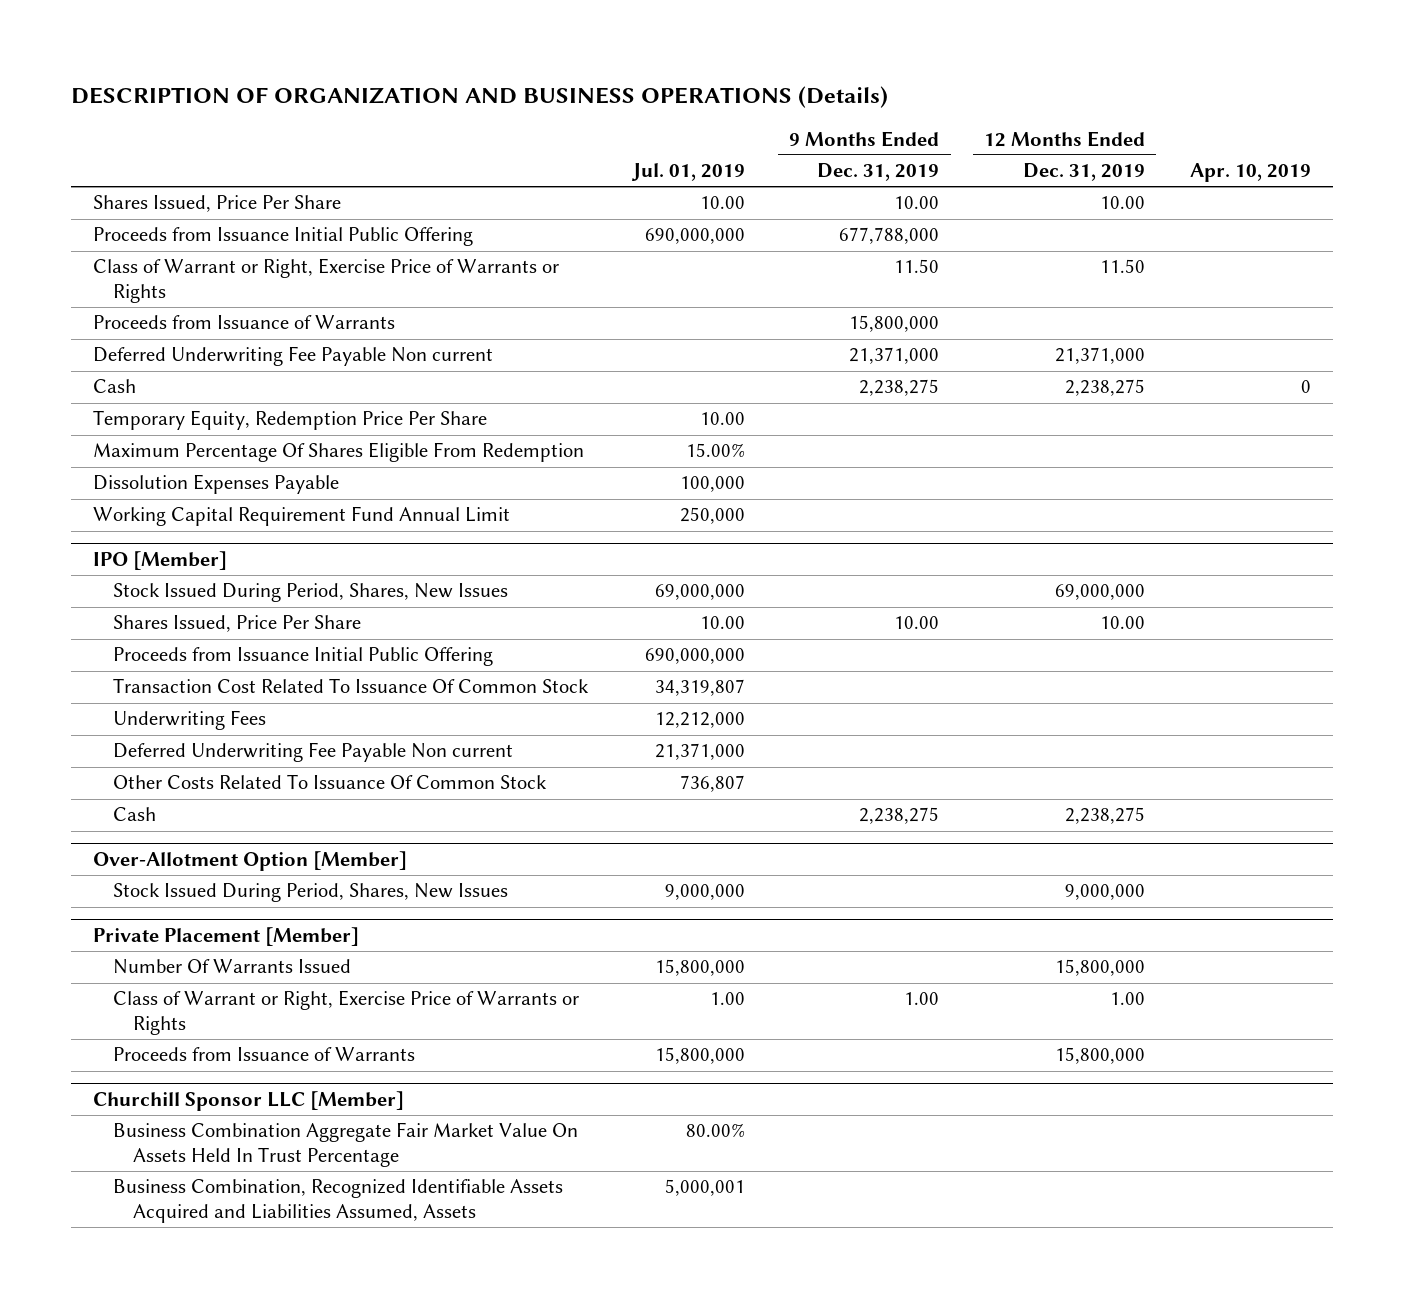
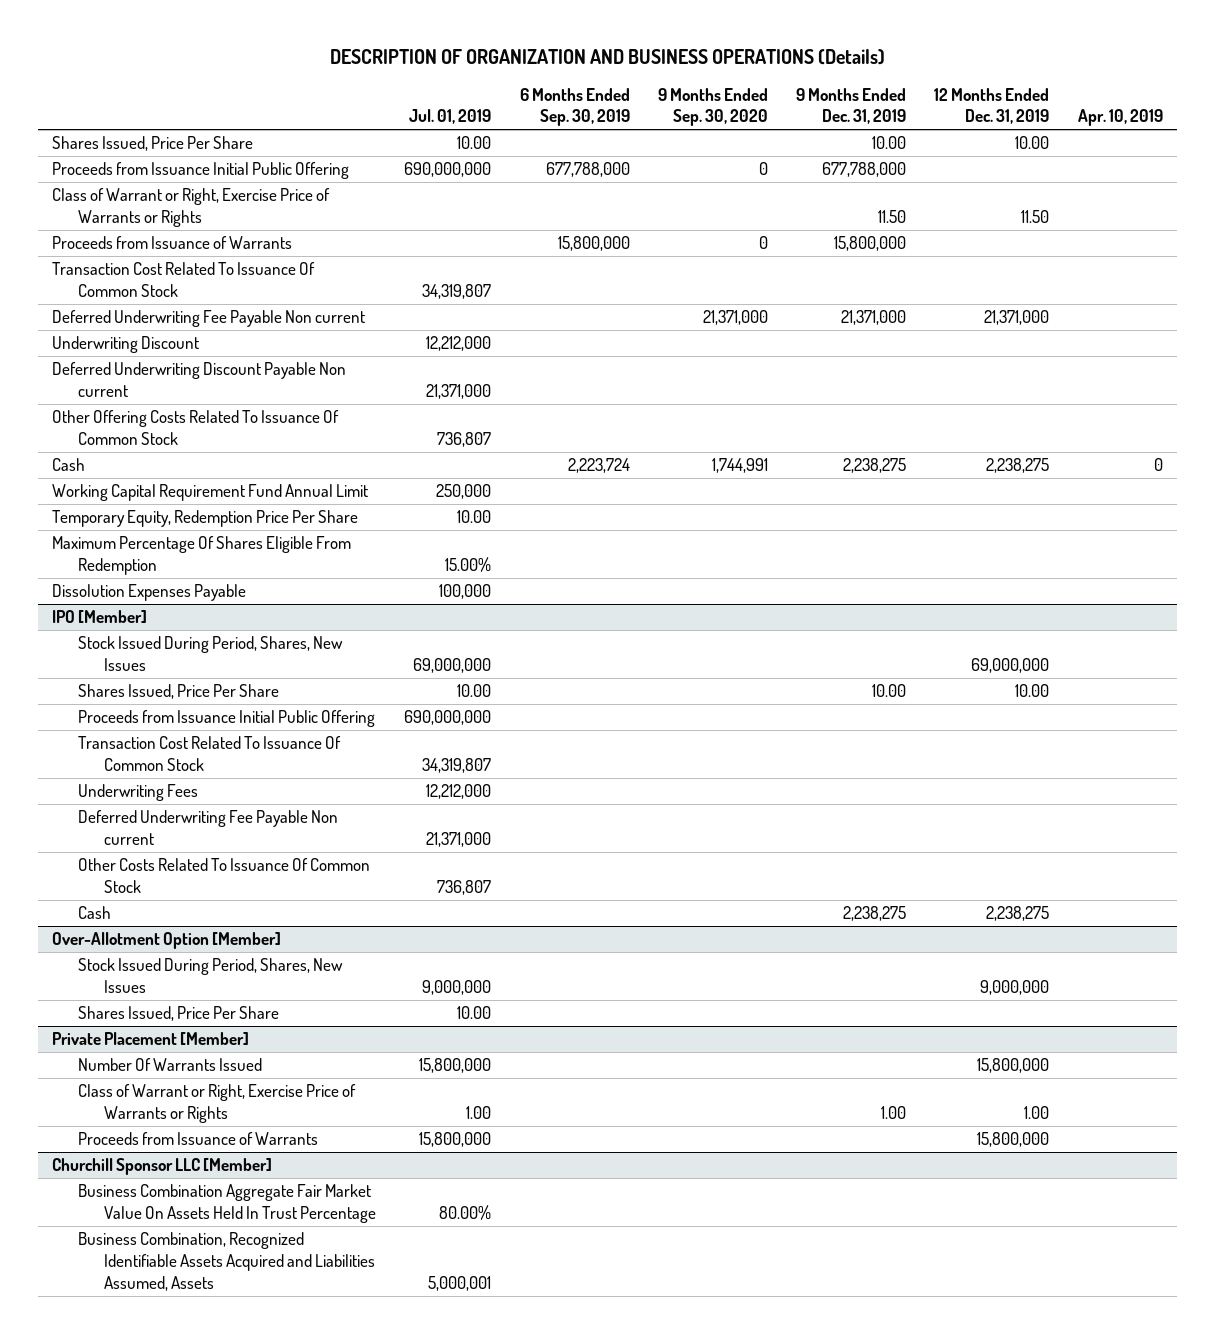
- | Jul. 01, 2019 | 9 Months Ended Dec. 31, 2019 | 12 Months Ended Dec. 31, 2019 | Apr. 10, 2019
+ | Jul. 01, 2019 | 6 Months Ended Sep. 30, 2019 | 9 Months Ended Sep. 30, 2020 | 9 Months Ended Dec. 31, 2019 | 12 Months Ended Dec. 31, 2019 | Apr. 10, 2019
+ Transaction Cost Related To Issuance Of Common Stock | 34,319,807 | | | | |
+ Underwriting Discount | 12,212,000 | | | | |
+ Deferred Underwriting Discount Payable Non current | 21,371,000 | | | | |
+ Other Offering Costs Related To Issuance Of Common Stock | 736,807 | | | | |
moved up: Working Capital Requirement Fund Annual Limit | 250,000 | | | | |
@ Over-Allotment Option [Member]
+ Shares Issued, Price Per Share | 10.00 | | | | |

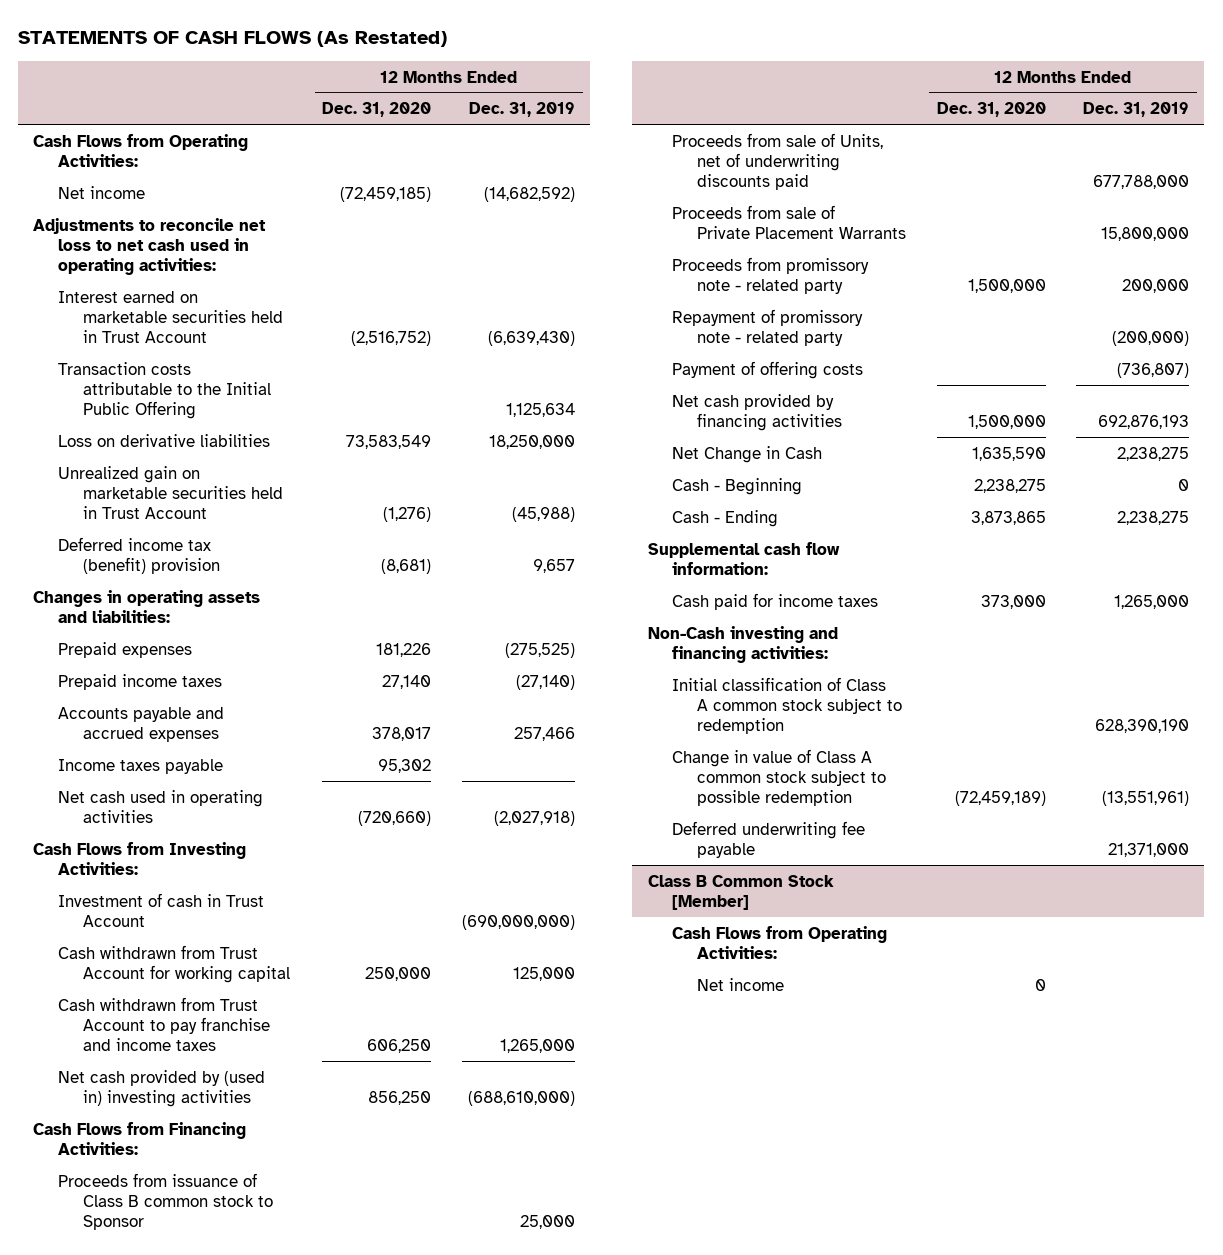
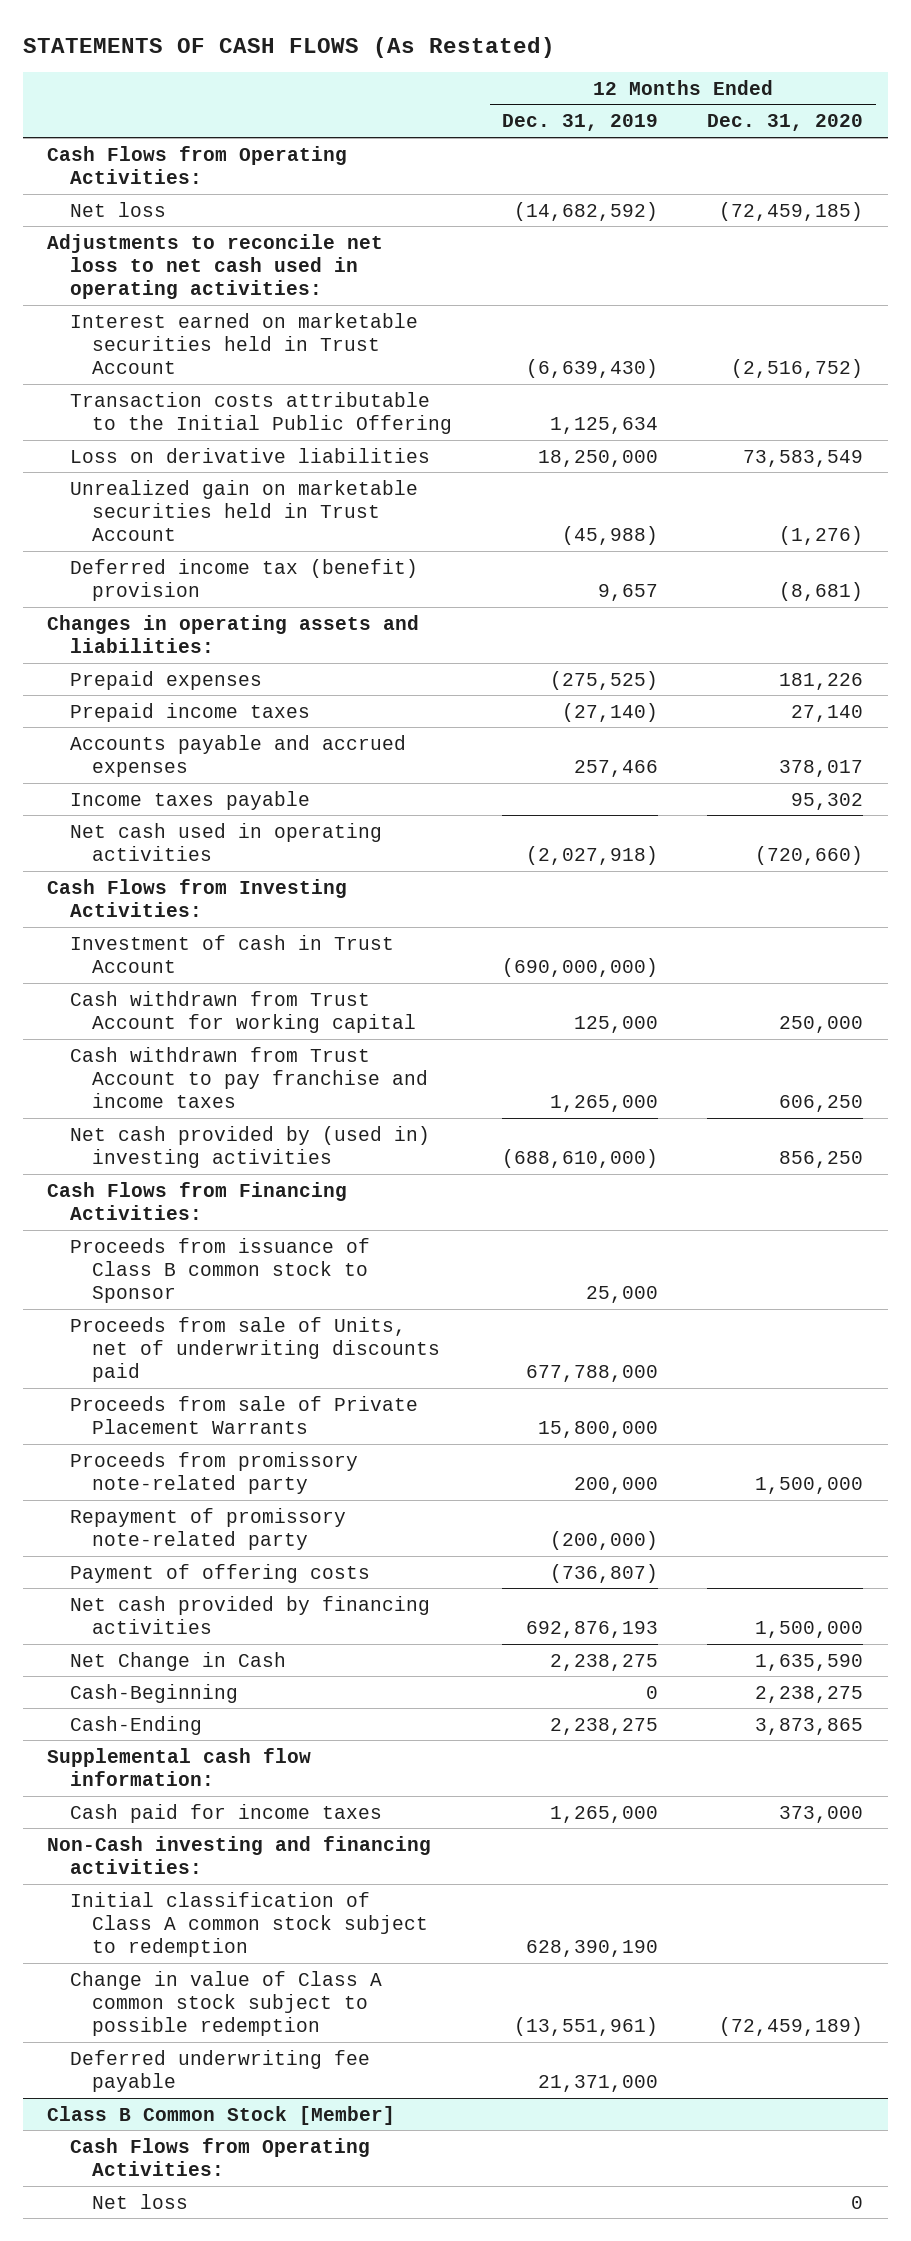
- | 12 Months Ended Dec. 31, 2020 | 12 Months Ended Dec. 31, 2019
+ | 12 Months Ended Dec. 31, 2019 | 12 Months Ended Dec. 31, 2020
- Net income | (72,459,185) | (14,682,592)
+ Net loss | (14,682,592) | (72,459,185)
- Proceeds from promissory note - related party | 1,500,000 | 200,000
- Repayment of promissory note - related party | | (200,000)
+ Proceeds from promissory note-related party | 200,000 | 1,500,000
+ Repayment of promissory note-related party | (200,000) |
- Cash - Beginning | 2,238,275 | 0
- Cash - Ending | 3,873,865 | 2,238,275
+ Cash-Beginning | 0 | 2,238,275
+ Cash-Ending | 2,238,275 | 3,873,865
@ Class B Common Stock [Member]
- Net income | 0 |
+ Net loss | | 0

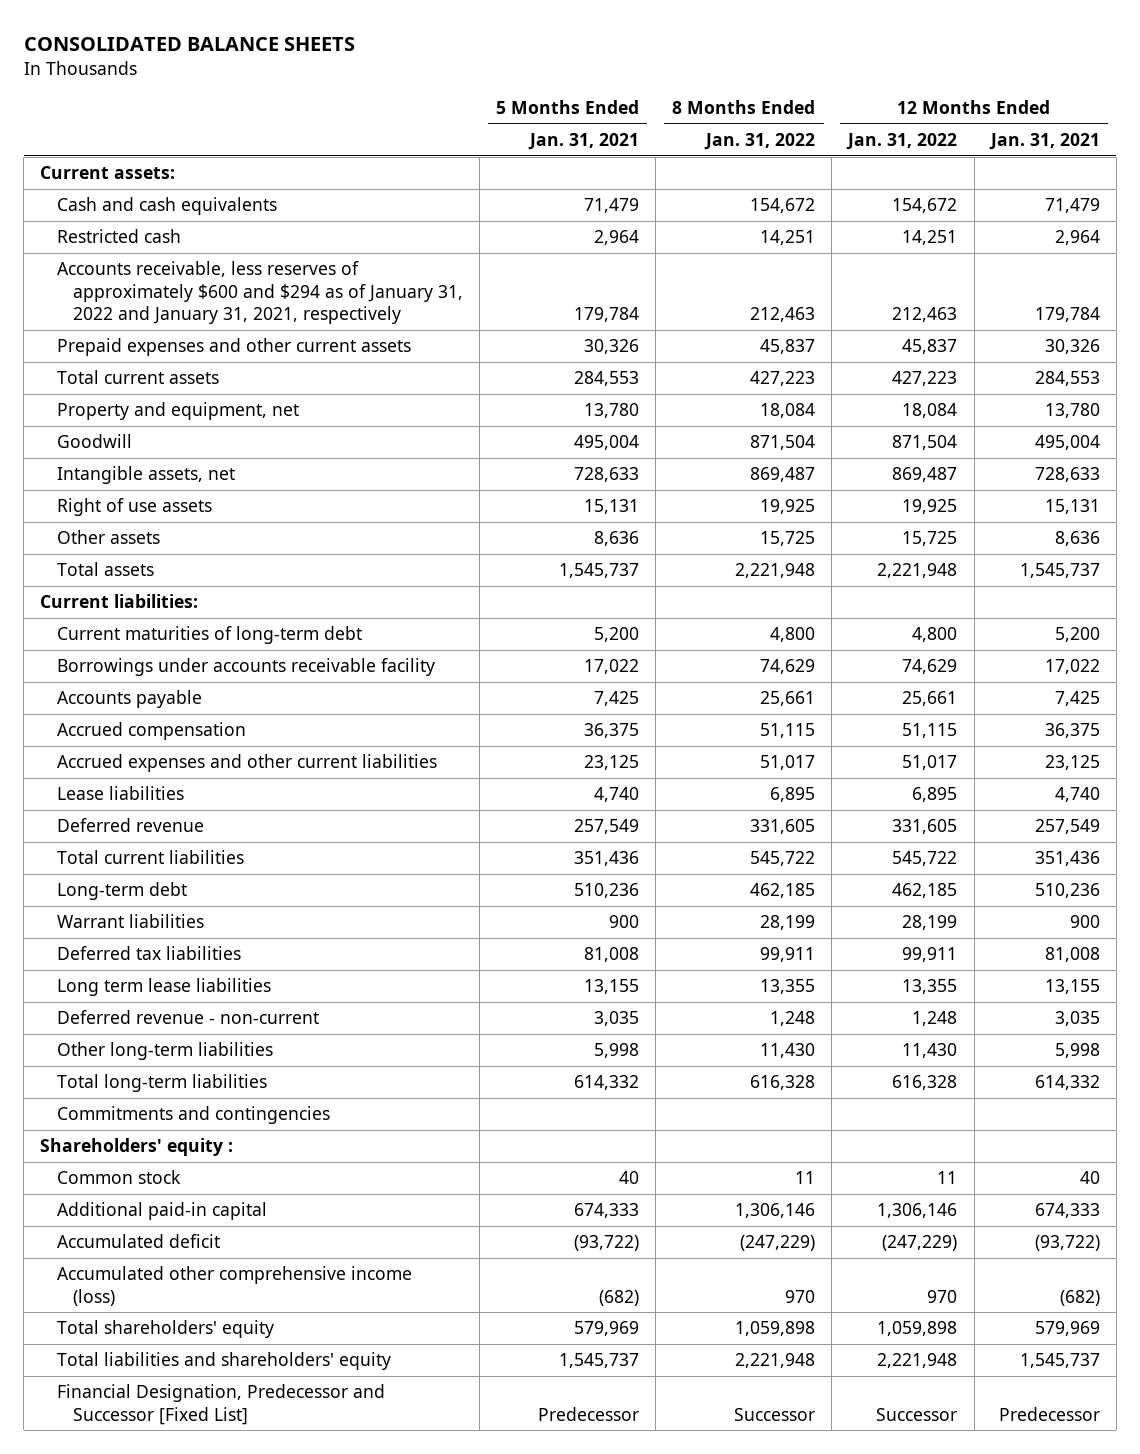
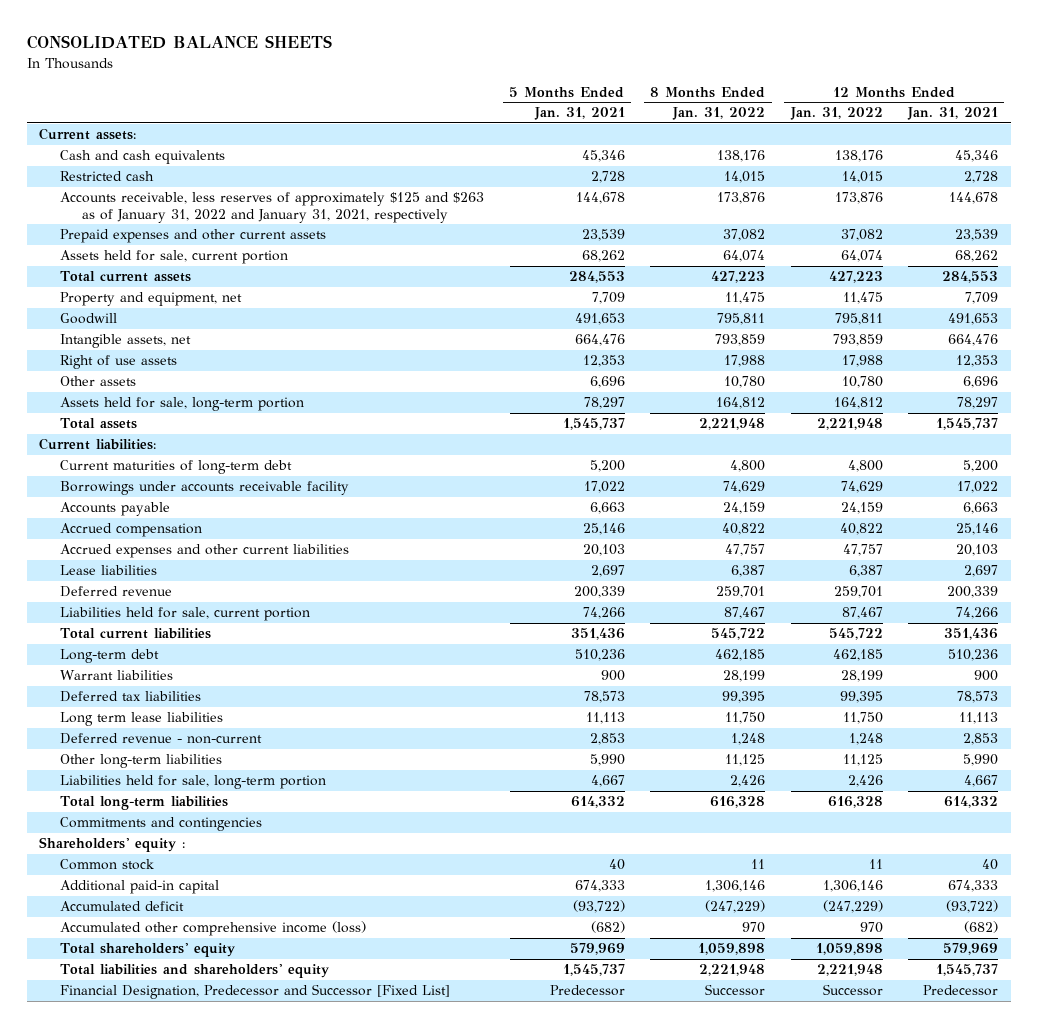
- Cash and cash equivalents | 71,479 | 154,672 | 154,672 | 71,479
- Restricted cash | 2,964 | 14,251 | 14,251 | 2,964
- Accounts receivable, less reserves of approximately $600 and $294 as of January 31, 2022 and January 31, 2021, respectively | 179,784 | 212,463 | 212,463 | 179,784
- Prepaid expenses and other current assets | 30,326 | 45,837 | 45,837 | 30,326
+ Cash and cash equivalents | 45,346 | 138,176 | 138,176 | 45,346
+ Restricted cash | 2,728 | 14,015 | 14,015 | 2,728
+ Accounts receivable, less reserves of approximately $125 and $263 as of January 31, 2022 and January 31, 2021, respectively | 144,678 | 173,876 | 173,876 | 144,678
+ Prepaid expenses and other current assets | 23,539 | 37,082 | 37,082 | 23,539
+ Assets held for sale, current portion | 68,262 | 64,074 | 64,074 | 68,262
- Property and equipment, net | 13,780 | 18,084 | 18,084 | 13,780
- Goodwill | 495,004 | 871,504 | 871,504 | 495,004
- Intangible assets, net | 728,633 | 869,487 | 869,487 | 728,633
- Right of use assets | 15,131 | 19,925 | 19,925 | 15,131
- Other assets | 8,636 | 15,725 | 15,725 | 8,636
+ Property and equipment, net | 7,709 | 11,475 | 11,475 | 7,709
+ Goodwill | 491,653 | 795,811 | 795,811 | 491,653
+ Intangible assets, net | 664,476 | 793,859 | 793,859 | 664,476
+ Right of use assets | 12,353 | 17,988 | 17,988 | 12,353
+ Other assets | 6,696 | 10,780 | 10,780 | 6,696
+ Assets held for sale, long-term portion | 78,297 | 164,812 | 164,812 | 78,297
- Accounts payable | 7,425 | 25,661 | 25,661 | 7,425
- Accrued compensation | 36,375 | 51,115 | 51,115 | 36,375
- Accrued expenses and other current liabilities | 23,125 | 51,017 | 51,017 | 23,125
- Lease liabilities | 4,740 | 6,895 | 6,895 | 4,740
- Deferred revenue | 257,549 | 331,605 | 331,605 | 257,549
+ Accounts payable | 6,663 | 24,159 | 24,159 | 6,663
+ Accrued compensation | 25,146 | 40,822 | 40,822 | 25,146
+ Accrued expenses and other current liabilities | 20,103 | 47,757 | 47,757 | 20,103
+ Lease liabilities | 2,697 | 6,387 | 6,387 | 2,697
+ Deferred revenue | 200,339 | 259,701 | 259,701 | 200,339
+ Liabilities held for sale, current portion | 74,266 | 87,467 | 87,467 | 74,266
- Deferred tax liabilities | 81,008 | 99,911 | 99,911 | 81,008
- Long term lease liabilities | 13,155 | 13,355 | 13,355 | 13,155
- Deferred revenue - non-current | 3,035 | 1,248 | 1,248 | 3,035
- Other long-term liabilities | 5,998 | 11,430 | 11,430 | 5,998
+ Deferred tax liabilities | 78,573 | 99,395 | 99,395 | 78,573
+ Long term lease liabilities | 11,113 | 11,750 | 11,750 | 11,113
+ Deferred revenue - non-current | 2,853 | 1,248 | 1,248 | 2,853
+ Other long-term liabilities | 5,990 | 11,125 | 11,125 | 5,990
+ Liabilities held for sale, long-term portion | 4,667 | 2,426 | 2,426 | 4,667

